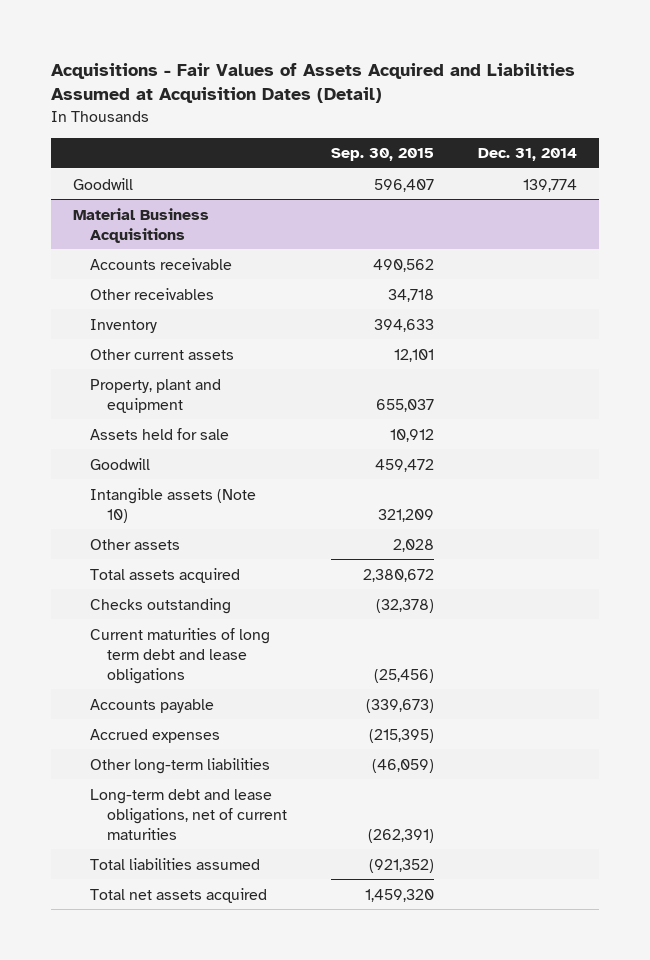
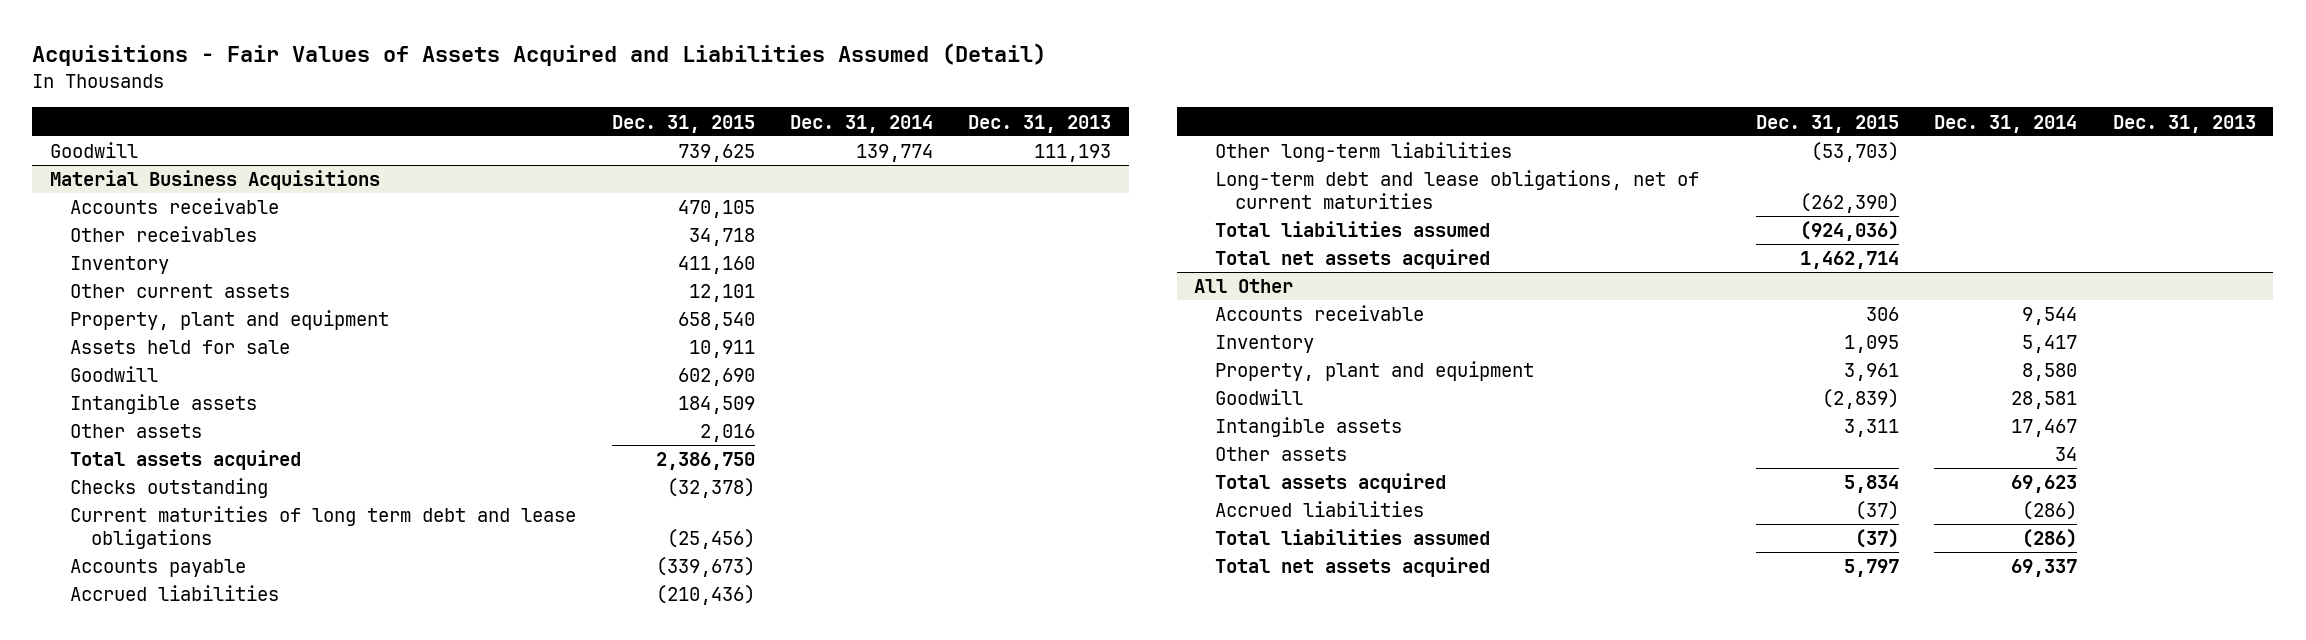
- Acquisitions - Fair Values of Assets Acquired and Liabilities Assumed at Acquisition Dates (Detail)
+ Acquisitions - Fair Values of Assets Acquired and Liabilities Assumed (Detail)
- | Sep. 30, 2015 | Dec. 31, 2014
+ | Dec. 31, 2015 | Dec. 31, 2014 | Dec. 31, 2013
@ Material Business Acquisitions
- Intangible assets (Note 10) | 321,209 |
+ Intangible assets | 184,509 | |
- Accrued expenses | (215,395) |
+ Accrued liabilities | (210,436) | |
+ All Other
+ Accounts receivable | 306 | 9,544 |
+ Inventory | 1,095 | 5,417 |
+ Property, plant and equipment | 3,961 | 8,580 |
+ Goodwill | (2,839) | 28,581 |
+ Intangible assets | 3,311 | 17,467 |
+ Other assets | | 34 |
+ Total assets acquired | 5,834 | 69,623 |
+ Accrued liabilities | (37) | (286) |
+ Total liabilities assumed | (37) | (286) |
+ Total net assets acquired | 5,797 | 69,337 |

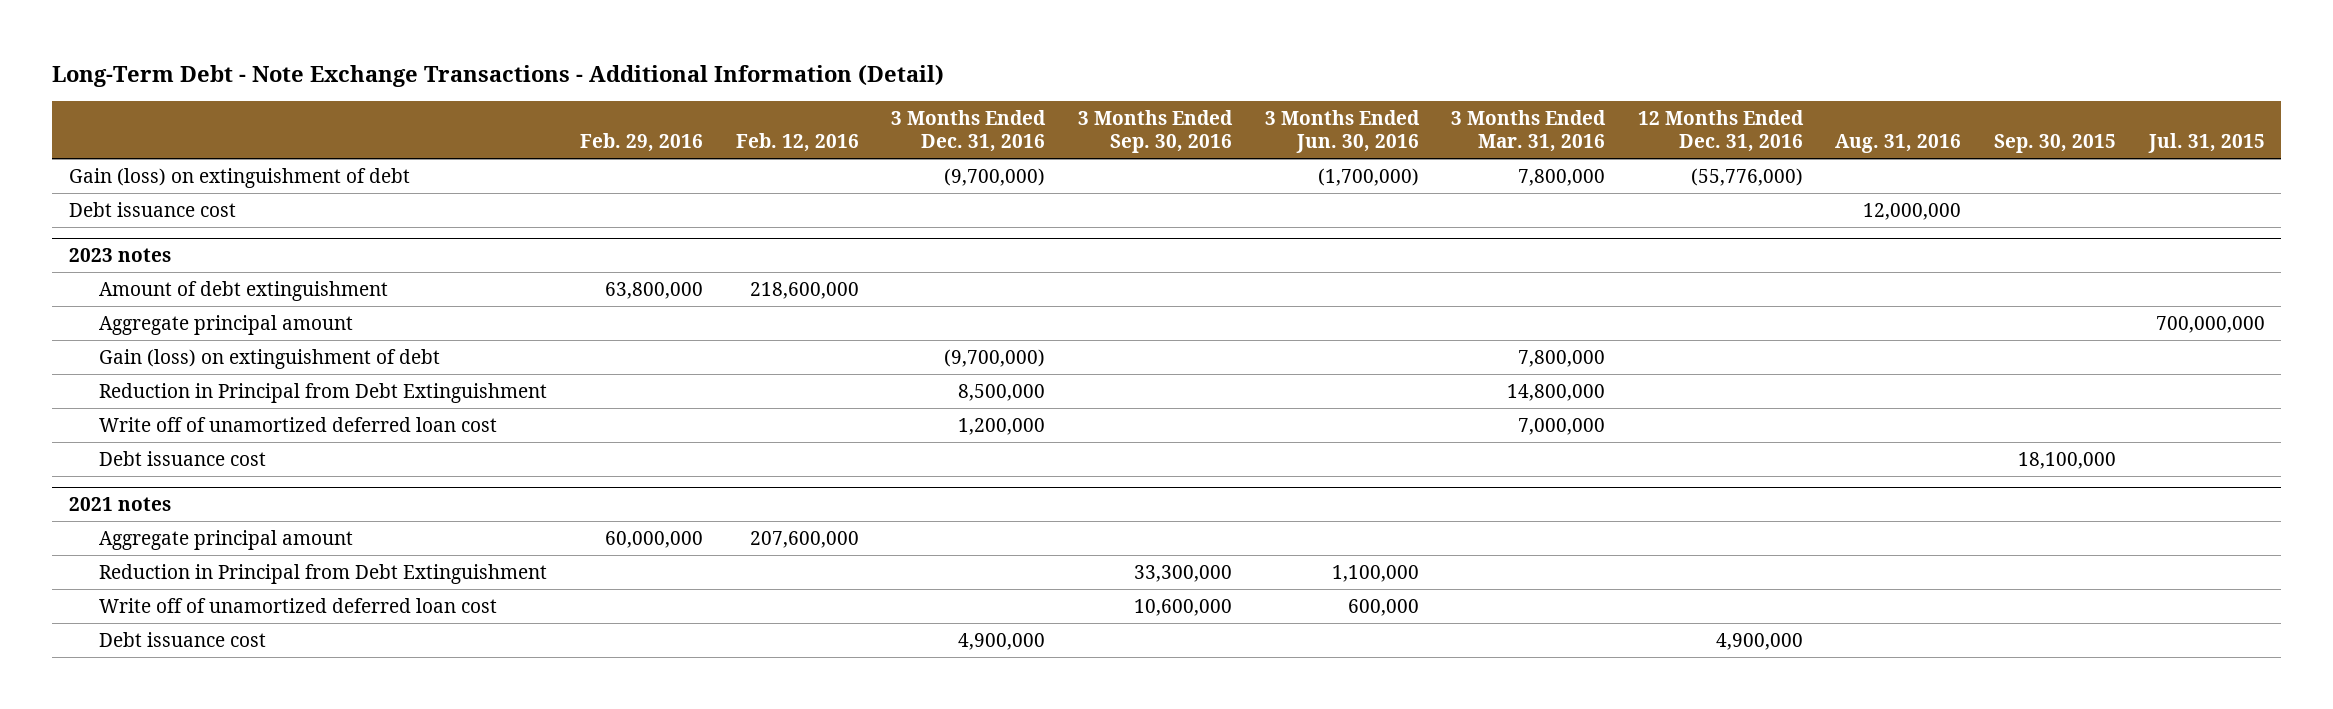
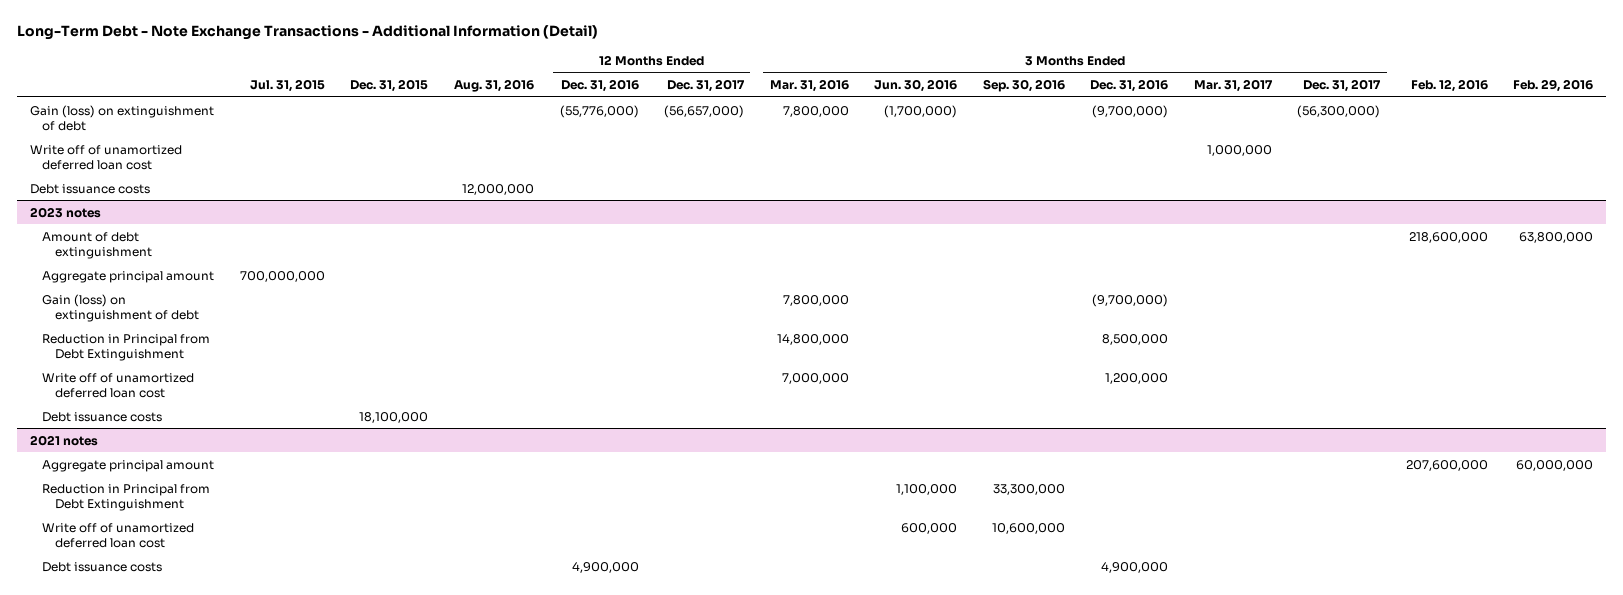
- | Feb. 29, 2016 | Feb. 12, 2016 | 3 Months Ended Dec. 31, 2016 | 3 Months Ended Sep. 30, 2016 | 3 Months Ended Jun. 30, 2016 | 3 Months Ended Mar. 31, 2016 | 12 Months Ended Dec. 31, 2016 | Aug. 31, 2016 | Sep. 30, 2015 | Jul. 31, 2015
+ | Jul. 31, 2015 | Dec. 31, 2015 | Aug. 31, 2016 | 12 Months Ended Dec. 31, 2016 | 12 Months Ended Dec. 31, 2017 | 3 Months Ended Mar. 31, 2016 | 3 Months Ended Jun. 30, 2016 | 3 Months Ended Sep. 30, 2016 | 3 Months Ended Dec. 31, 2016 | 3 Months Ended Mar. 31, 2017 | 3 Months Ended Dec. 31, 2017 | Feb. 12, 2016 | Feb. 29, 2016
- Debt issuance cost | | | | | | | | 12,000,000 | |
+ Write off of unamortized deferred loan cost | | | | | | | | | | 1,000,000 | | |
+ Debt issuance costs | | | 12,000,000 | | | | | | | | | |
@ 2023 notes
- Debt issuance cost | | | | | | | | | 18,100,000 |
+ Debt issuance costs | | 18,100,000 | | | | | | | | | | |
@ 2021 notes
- Debt issuance cost | | | 4,900,000 | | | | 4,900,000 | | |
+ Debt issuance costs | | | | 4,900,000 | | | | | 4,900,000 | | | |

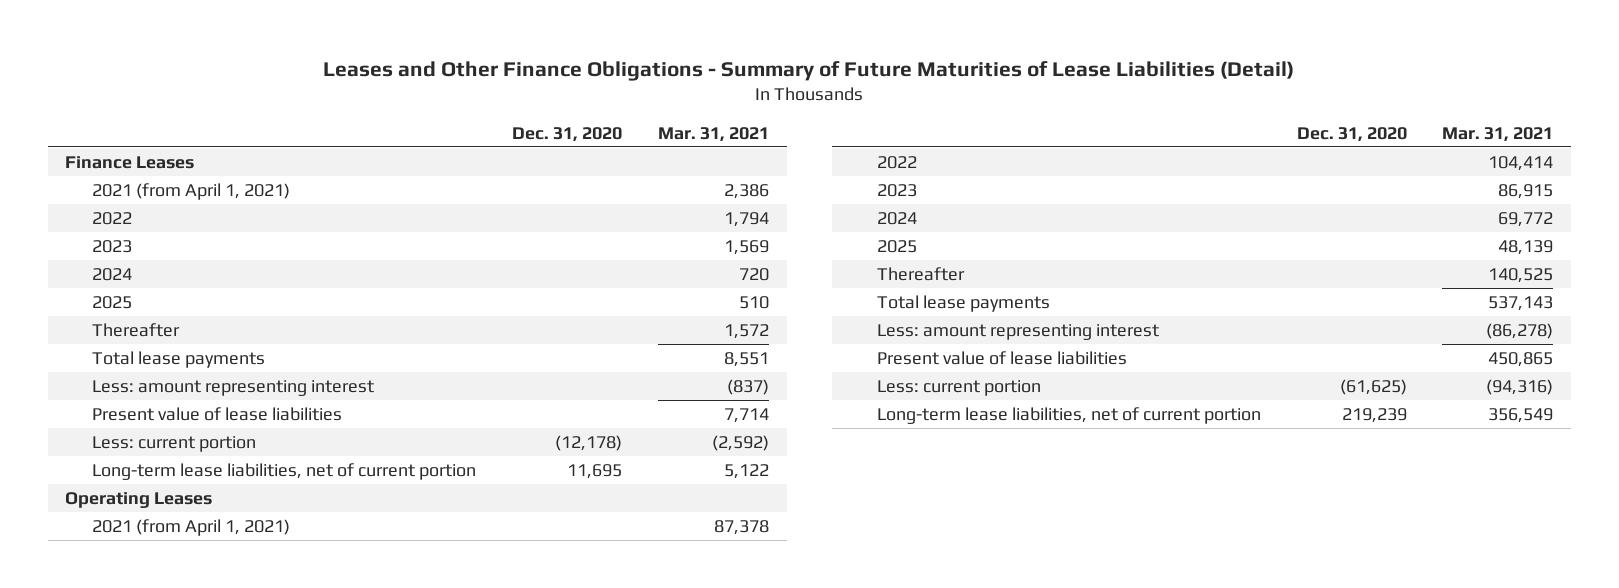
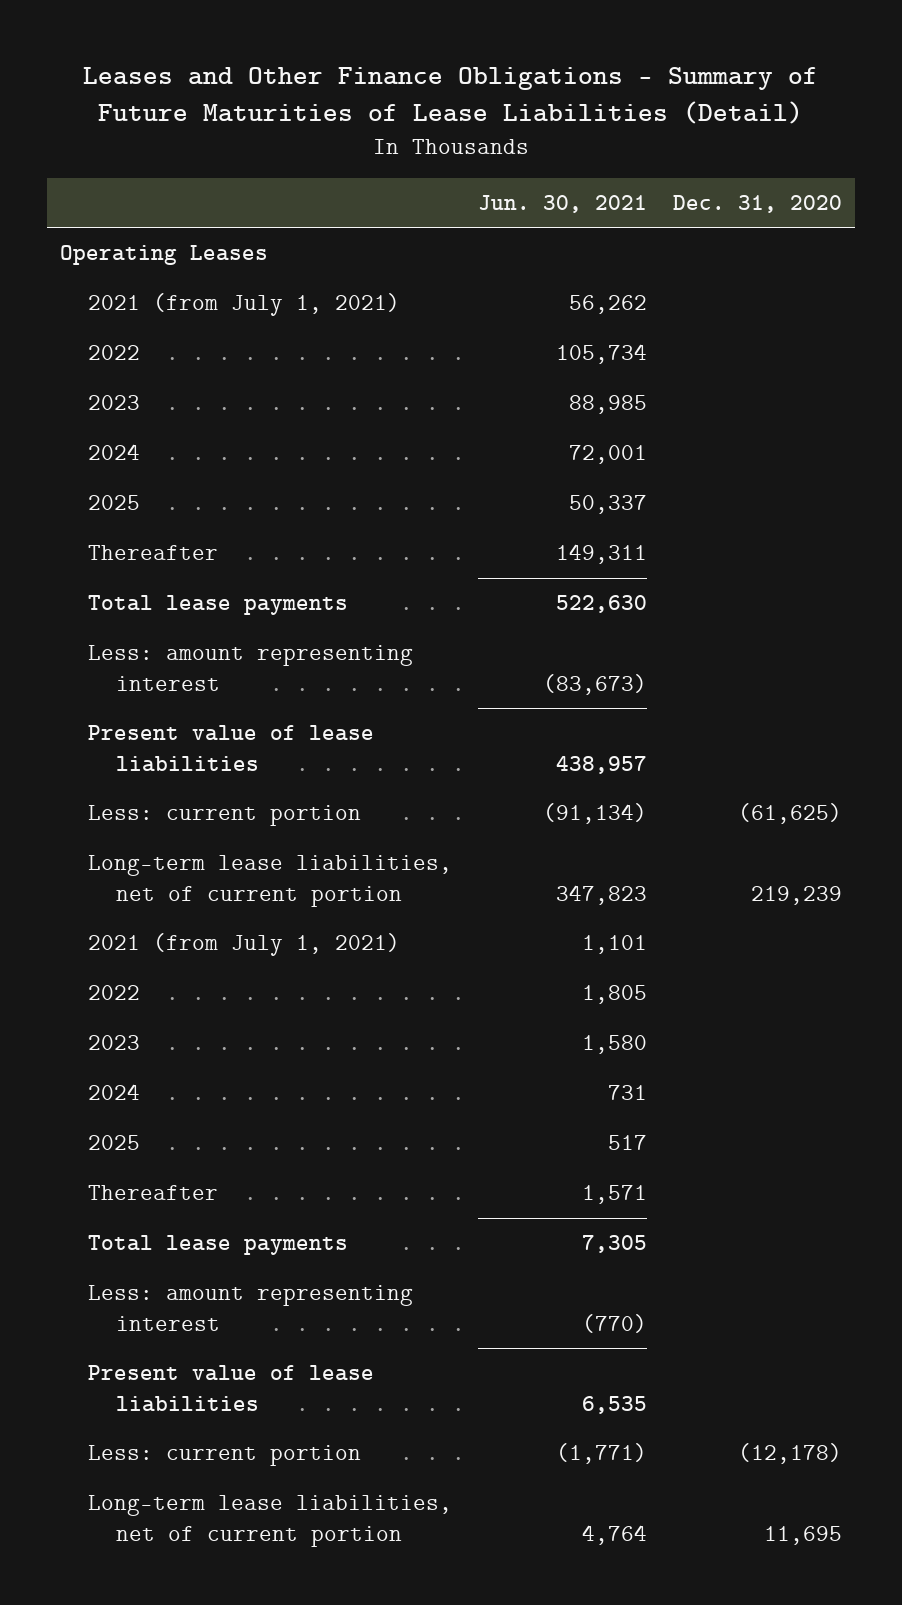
- | Dec. 31, 2020 | Mar. 31, 2021
+ | Jun. 30, 2021 | Dec. 31, 2020
- Finance Leases
- 2021 (from April 1, 2021) | | 2,386
moved up: Operating Leases
+ 2021 (from July 1, 2021) | 56,262 |
- 2021 (from April 1, 2021) | | 87,378
moved up: Less: current portion | (91,134) | (61,625)
moved up: Long-term lease liabilities, net of current portion | 347,823 | 219,239
+ 2021 (from July 1, 2021) | 1,101 |
moved down: Less: current portion | (1,771) | (12,178)
moved down: Long-term lease liabilities, net of current portion | 4,764 | 11,695

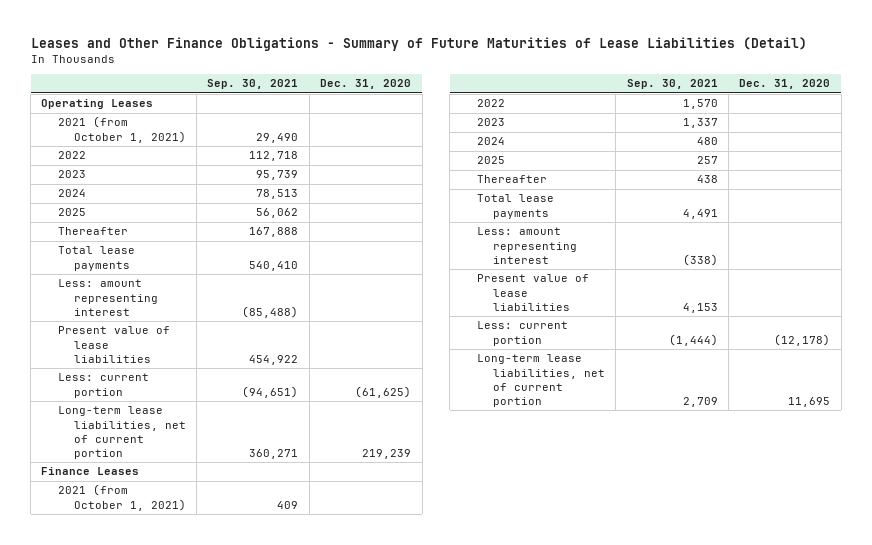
- | Jun. 30, 2021 | Dec. 31, 2020
+ | Sep. 30, 2021 | Dec. 31, 2020
- 2021 (from July 1, 2021) | 56,262 |
+ 2021 (from October 1, 2021) | 29,490 |
- 2021 (from July 1, 2021) | 1,101 |
+ Finance Leases
+ 2021 (from October 1, 2021) | 409 |

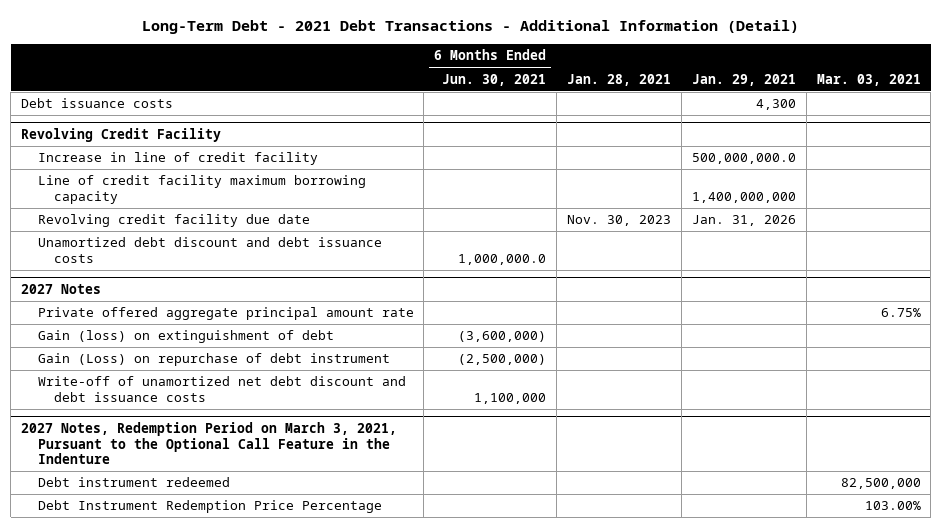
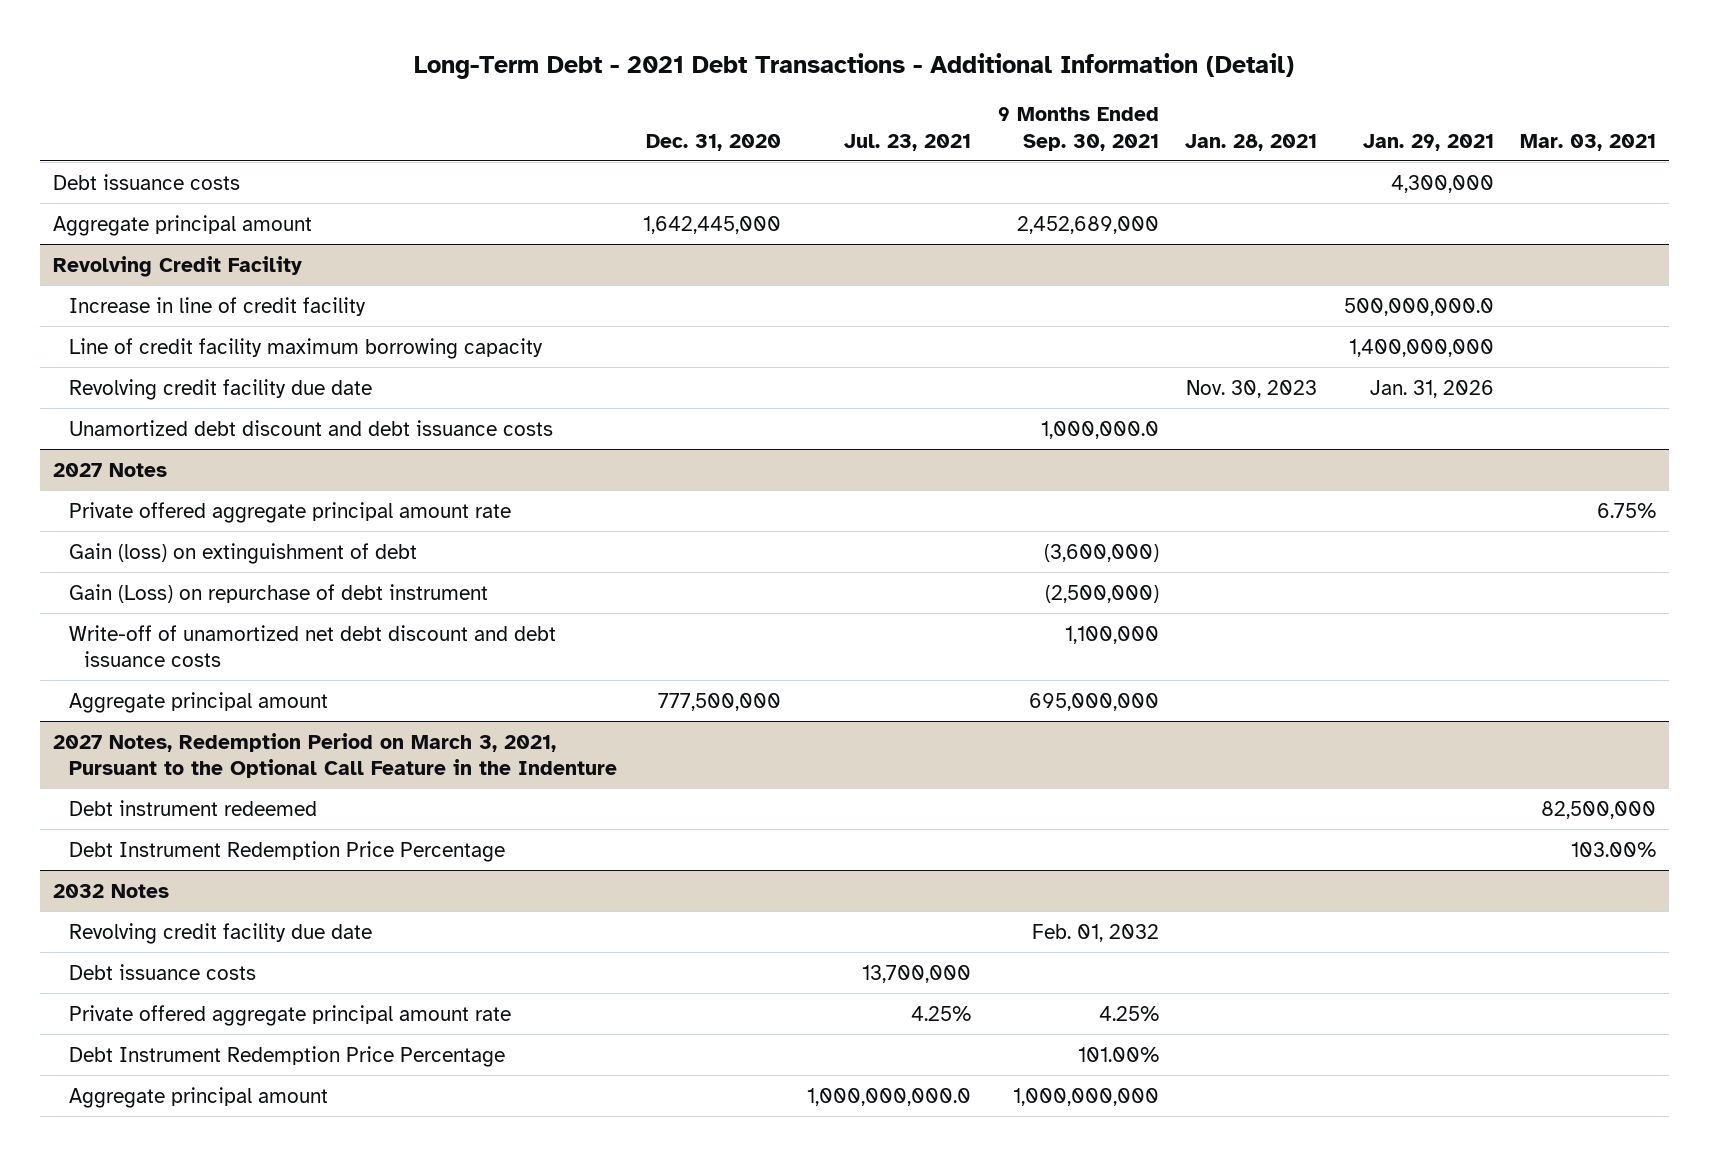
- | 6 Months Ended Jun. 30, 2021 | Jan. 28, 2021 | Jan. 29, 2021 | Mar. 03, 2021
+ | Dec. 31, 2020 | Jul. 23, 2021 | 9 Months Ended Sep. 30, 2021 | Jan. 28, 2021 | Jan. 29, 2021 | Mar. 03, 2021
- Debt issuance costs | | | 4,300 |
+ Debt issuance costs | | | | | 4,300,000 |
+ Aggregate principal amount | 1,642,445,000 | | 2,452,689,000 | | |
@ 2027 Notes
+ Aggregate principal amount | 777,500,000 | | 695,000,000 | | |
+ 2032 Notes
+ Revolving credit facility due date | | | Feb. 01, 2032 | | |
+ Debt issuance costs | | 13,700,000 | | | |
+ Private offered aggregate principal amount rate | | 4.25% | 4.25% | | |
+ Debt Instrument Redemption Price Percentage | | | 101.00% | | |
+ Aggregate principal amount | | 1,000,000,000.0 | 1,000,000,000 | | |

